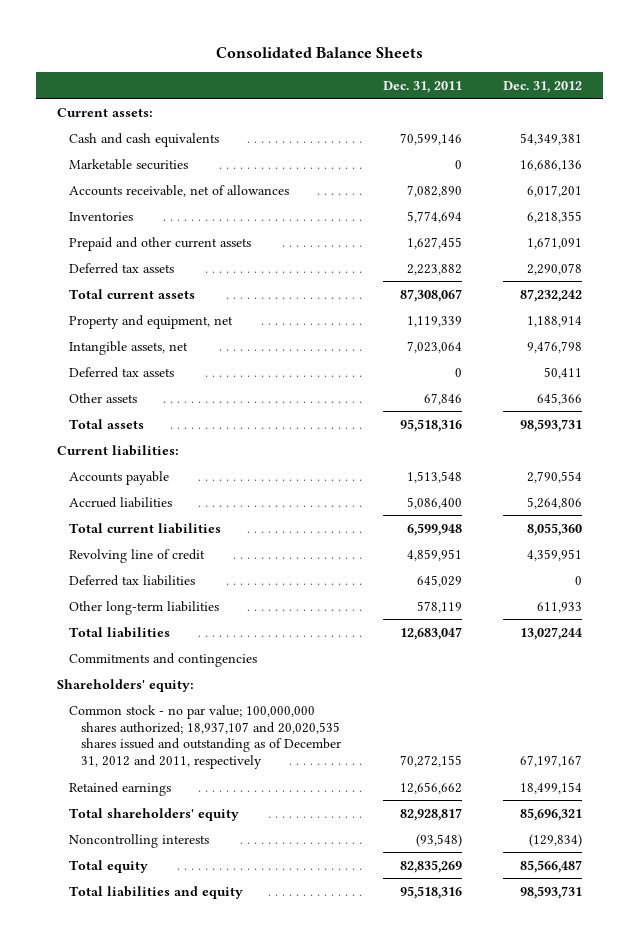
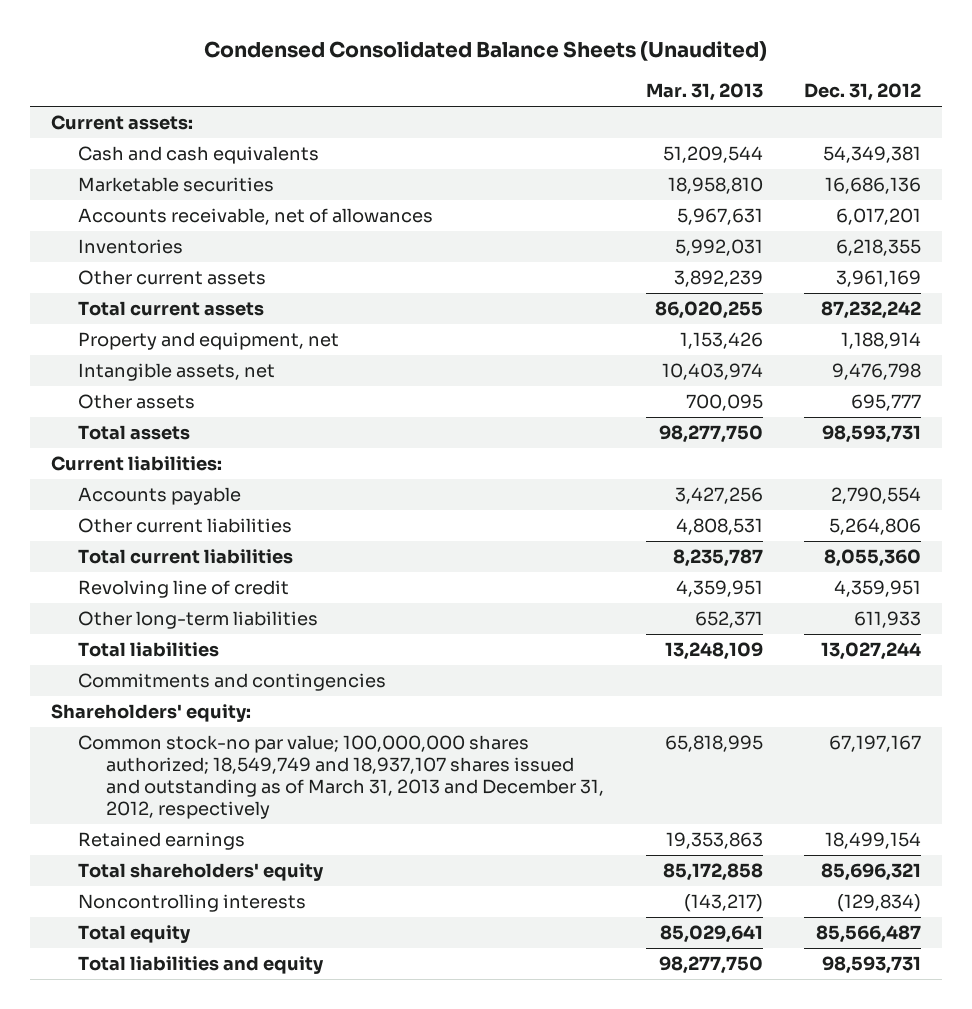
- Consolidated Balance Sheets
+ Condensed Consolidated Balance Sheets (Unaudited)
- | Dec. 31, 2011 | Dec. 31, 2012
+ | Mar. 31, 2013 | Dec. 31, 2012
- Prepaid and other current assets | 1,627,455 | 1,671,091
- Deferred tax assets | 2,223,882 | 2,290,078
+ Other current assets | 3,892,239 | 3,961,169
- Deferred tax assets | 0 | 50,411
- Other assets | 67,846 | 645,366
+ Other assets | 700,095 | 695,777
- Accrued liabilities | 5,086,400 | 5,264,806
+ Other current liabilities | 4,808,531 | 5,264,806
- Deferred tax liabilities | 645,029 | 0
- Common stock - no par value; 100,000,000 shares authorized; 18,937,107 and 20,020,535 shares issued and outstanding as of December 31, 2012 and 2011, respectively | 70,272,155 | 67,197,167
+ Common stock-no par value; 100,000,000 shares authorized; 18,549,749 and 18,937,107 shares issued and outstanding as of March 31, 2013 and December 31, 2012, respectively | 65,818,995 | 67,197,167

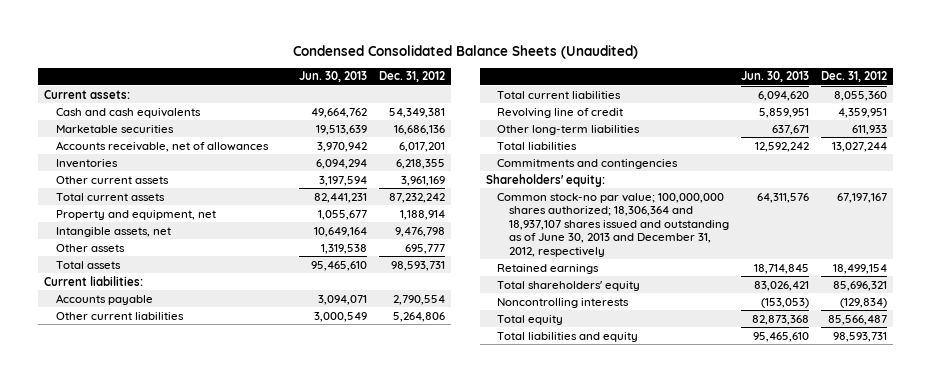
- | Mar. 31, 2013 | Dec. 31, 2012
+ | Jun. 30, 2013 | Dec. 31, 2012
- Common stock-no par value; 100,000,000 shares authorized; 18,549,749 and 18,937,107 shares issued and outstanding as of March 31, 2013 and December 31, 2012, respectively | 65,818,995 | 67,197,167
+ Common stock-no par value; 100,000,000 shares authorized; 18,306,364 and 18,937,107 shares issued and outstanding as of June 30, 2013 and December 31, 2012, respectively | 64,311,576 | 67,197,167

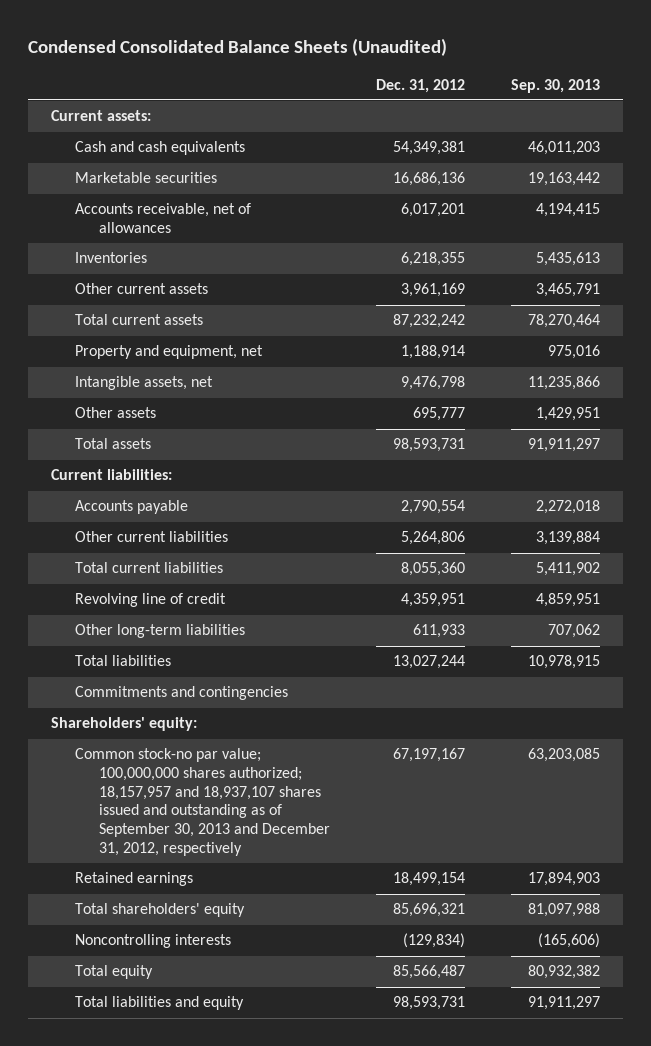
- | Jun. 30, 2013 | Dec. 31, 2012
+ | Dec. 31, 2012 | Sep. 30, 2013
- Common stock-no par value; 100,000,000 shares authorized; 18,306,364 and 18,937,107 shares issued and outstanding as of June 30, 2013 and December 31, 2012, respectively | 64,311,576 | 67,197,167
+ Common stock-no par value; 100,000,000 shares authorized; 18,157,957 and 18,937,107 shares issued and outstanding as of September 30, 2013 and December 31, 2012, respectively | 67,197,167 | 63,203,085

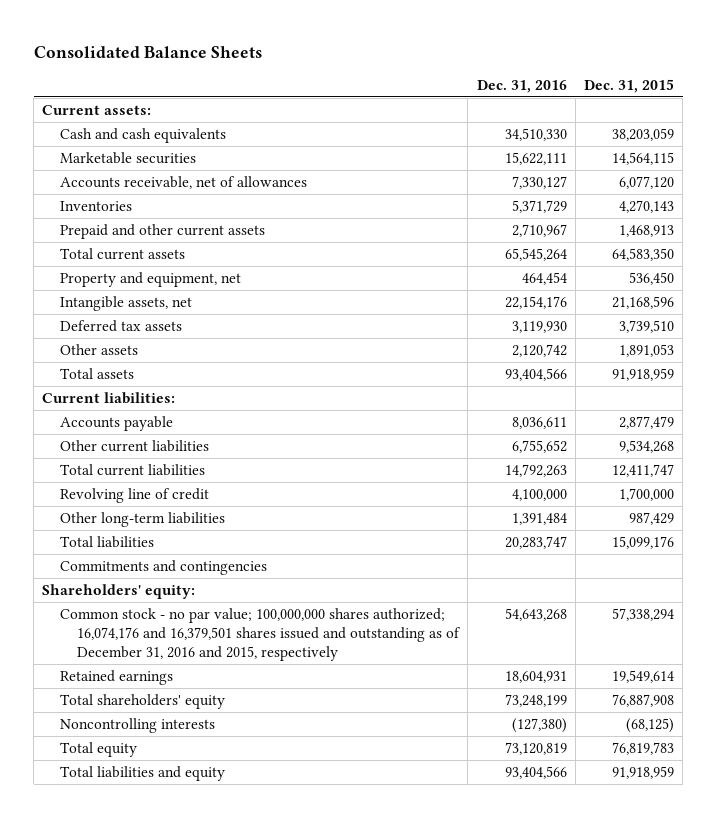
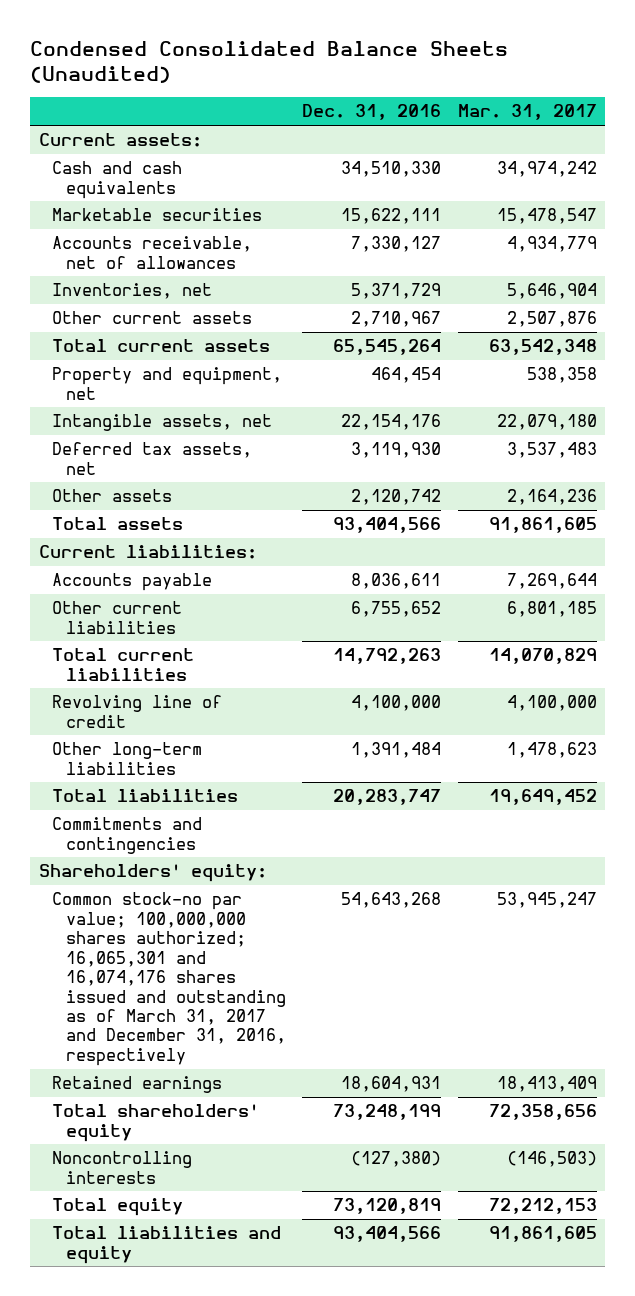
- Consolidated Balance Sheets
+ Condensed Consolidated Balance Sheets (Unaudited)
- | Dec. 31, 2016 | Dec. 31, 2015
+ | Dec. 31, 2016 | Mar. 31, 2017
- Inventories | 5,371,729 | 4,270,143
- Prepaid and other current assets | 2,710,967 | 1,468,913
+ Inventories, net | 5,371,729 | 5,646,904
+ Other current assets | 2,710,967 | 2,507,876
- Deferred tax assets | 3,119,930 | 3,739,510
+ Deferred tax assets, net | 3,119,930 | 3,537,483
- Common stock - no par value; 100,000,000 shares authorized; 16,074,176 and 16,379,501 shares issued and outstanding as of December 31, 2016 and 2015, respectively | 54,643,268 | 57,338,294
+ Common stock-no par value; 100,000,000 shares authorized; 16,065,301 and 16,074,176 shares issued and outstanding as of March 31, 2017 and December 31, 2016, respectively | 54,643,268 | 53,945,247

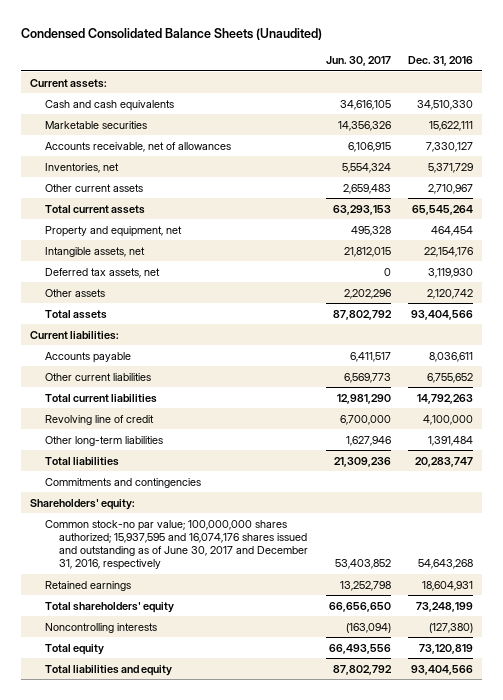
- | Dec. 31, 2016 | Mar. 31, 2017
+ | Jun. 30, 2017 | Dec. 31, 2016
- Common stock-no par value; 100,000,000 shares authorized; 16,065,301 and 16,074,176 shares issued and outstanding as of March 31, 2017 and December 31, 2016, respectively | 54,643,268 | 53,945,247
+ Common stock-no par value; 100,000,000 shares authorized; 15,937,595 and 16,074,176 shares issued and outstanding as of June 30, 2017 and December 31, 2016, respectively | 53,403,852 | 54,643,268

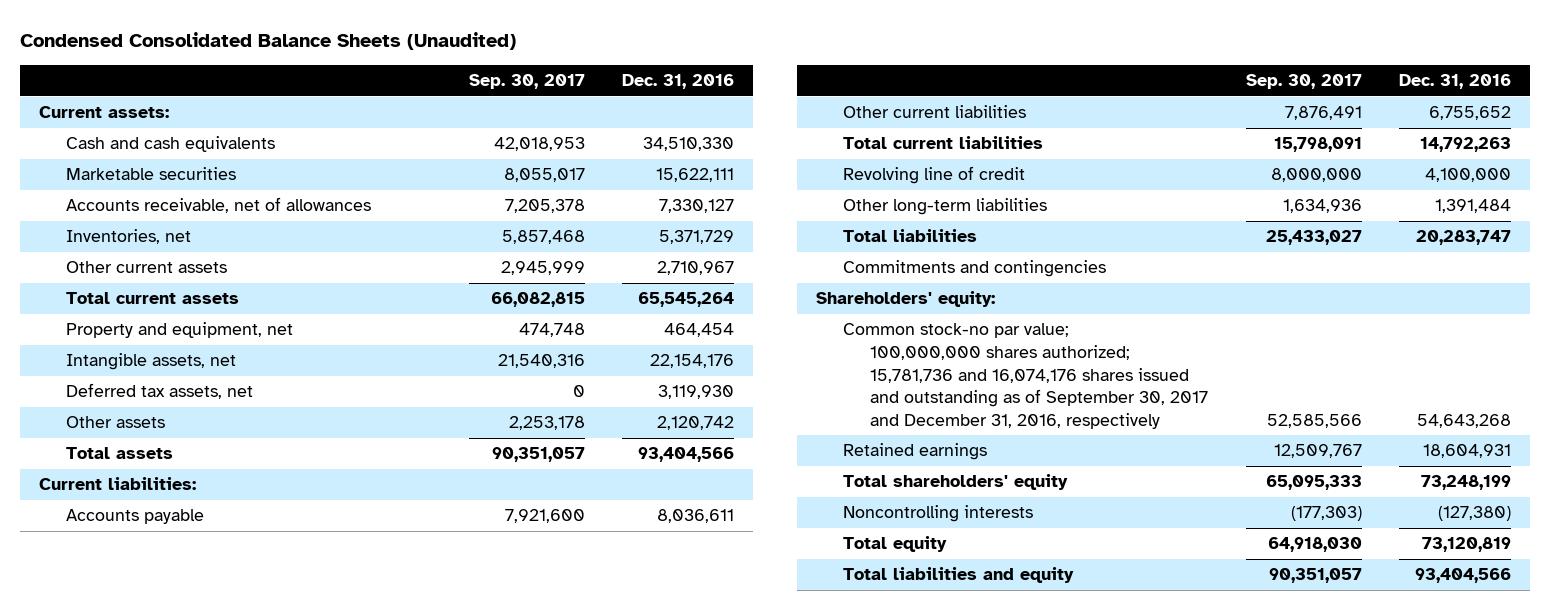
- | Jun. 30, 2017 | Dec. 31, 2016
+ | Sep. 30, 2017 | Dec. 31, 2016
- Common stock-no par value; 100,000,000 shares authorized; 15,937,595 and 16,074,176 shares issued and outstanding as of June 30, 2017 and December 31, 2016, respectively | 53,403,852 | 54,643,268
+ Common stock-no par value; 100,000,000 shares authorized; 15,781,736 and 16,074,176 shares issued and outstanding as of September 30, 2017 and December 31, 2016, respectively | 52,585,566 | 54,643,268

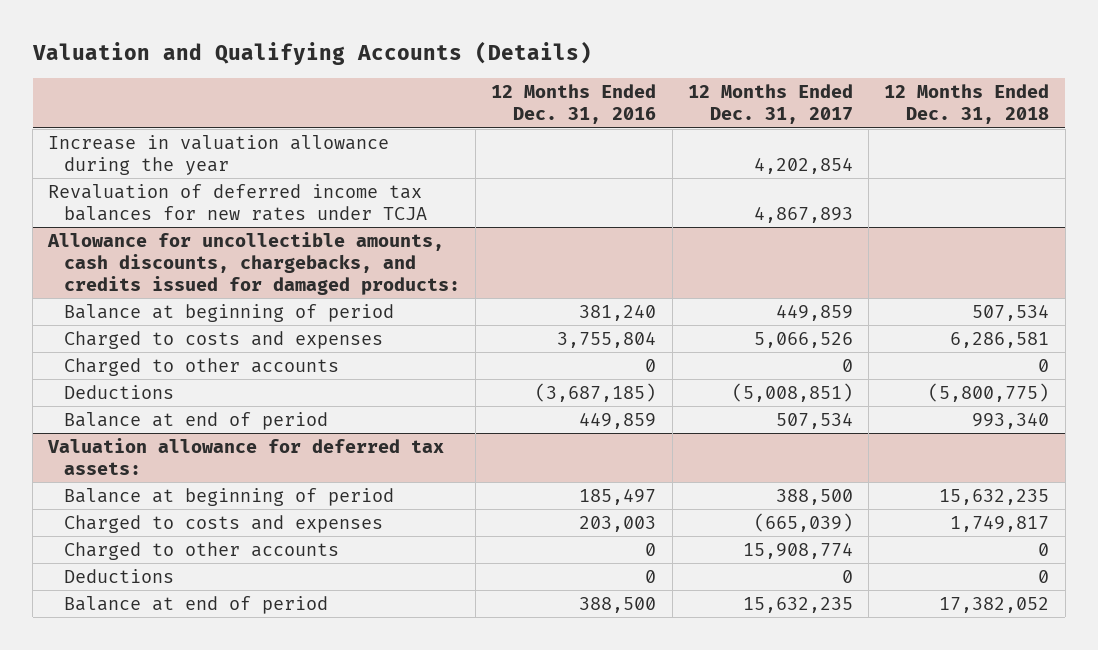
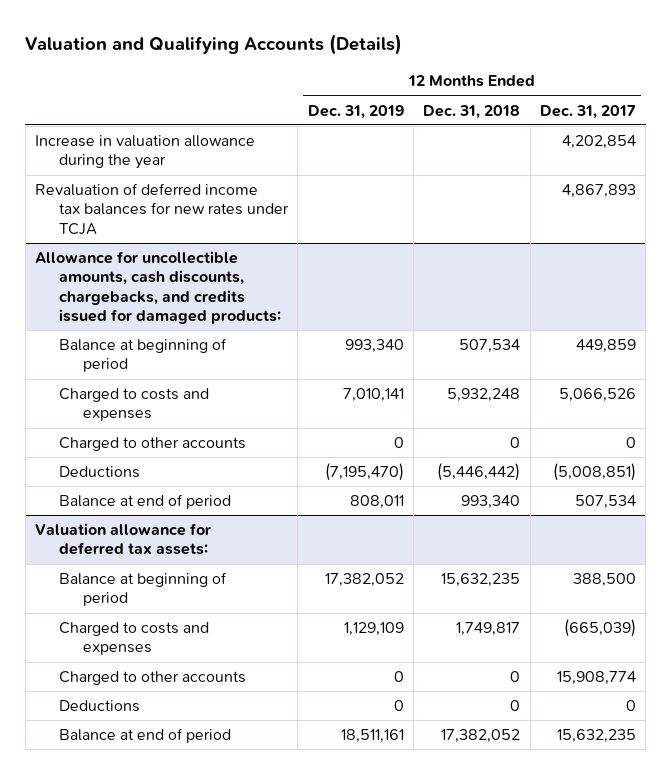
- | 12 Months Ended Dec. 31, 2016 | 12 Months Ended Dec. 31, 2017 | 12 Months Ended Dec. 31, 2018
+ | 12 Months Ended Dec. 31, 2019 | 12 Months Ended Dec. 31, 2018 | 12 Months Ended Dec. 31, 2017
@ Allowance for uncollectible amounts, cash discounts, chargebacks, and credits issued for damaged products:
- Charged to costs and expenses | 3,755,804 | 5,066,526 | 6,286,581
+ Charged to costs and expenses | 7,010,141 | 5,932,248 | 5,066,526
- Deductions | (3,687,185) | (5,008,851) | (5,800,775)
+ Deductions | (7,195,470) | (5,446,442) | (5,008,851)

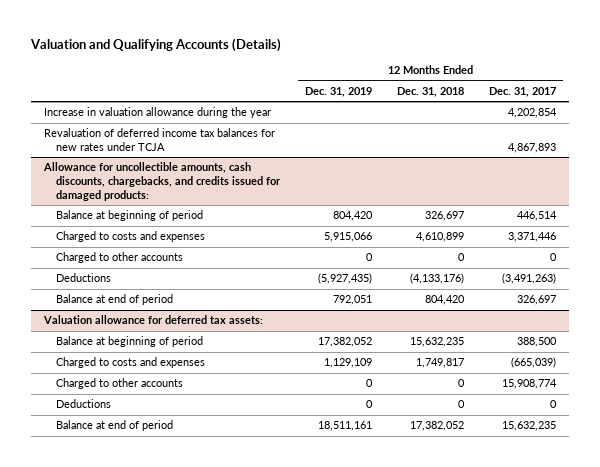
@ Allowance for uncollectible amounts, cash discounts, chargebacks, and credits issued for damaged products:
- Balance at beginning of period | 993,340 | 507,534 | 449,859
- Charged to costs and expenses | 7,010,141 | 5,932,248 | 5,066,526
+ Balance at beginning of period | 804,420 | 326,697 | 446,514
+ Charged to costs and expenses | 5,915,066 | 4,610,899 | 3,371,446
- Deductions | (7,195,470) | (5,446,442) | (5,008,851)
- Balance at end of period | 808,011 | 993,340 | 507,534
+ Deductions | (5,927,435) | (4,133,176) | (3,491,263)
+ Balance at end of period | 792,051 | 804,420 | 326,697

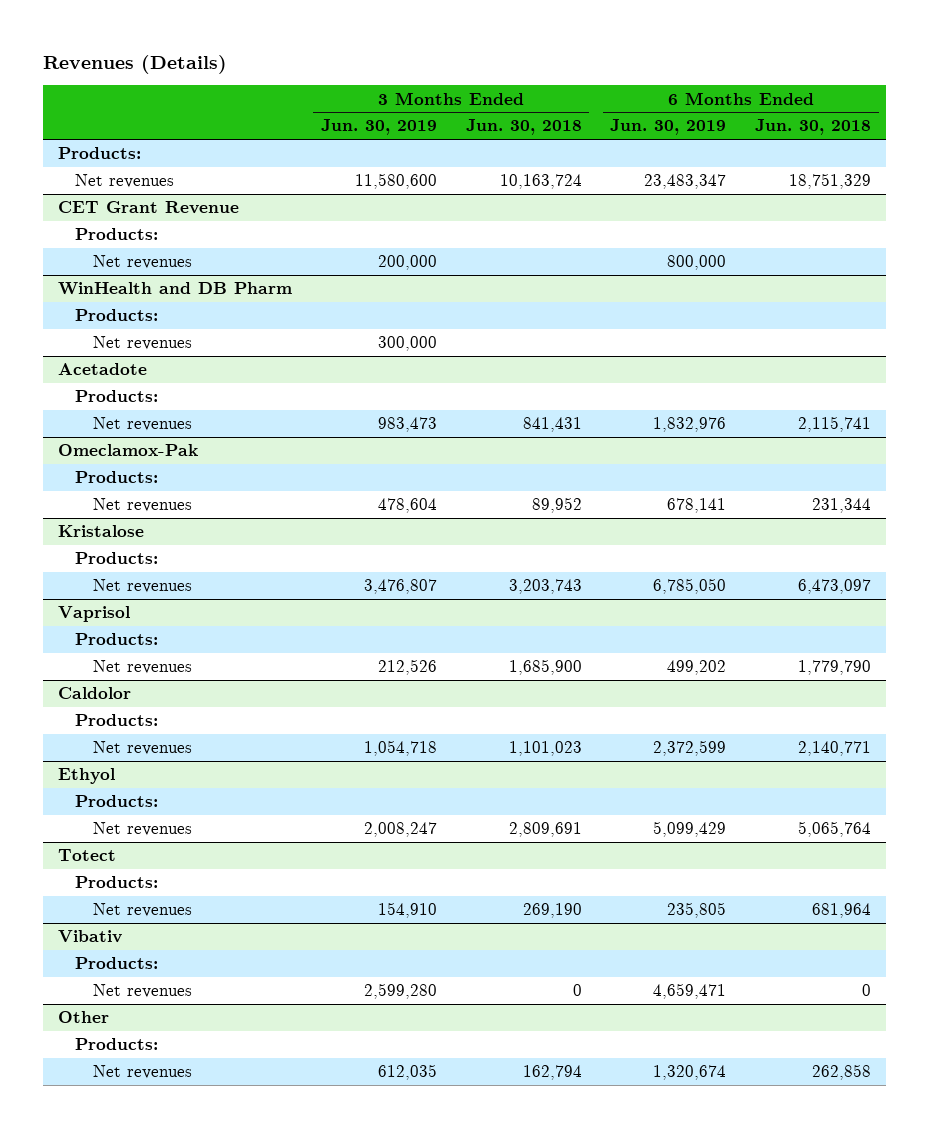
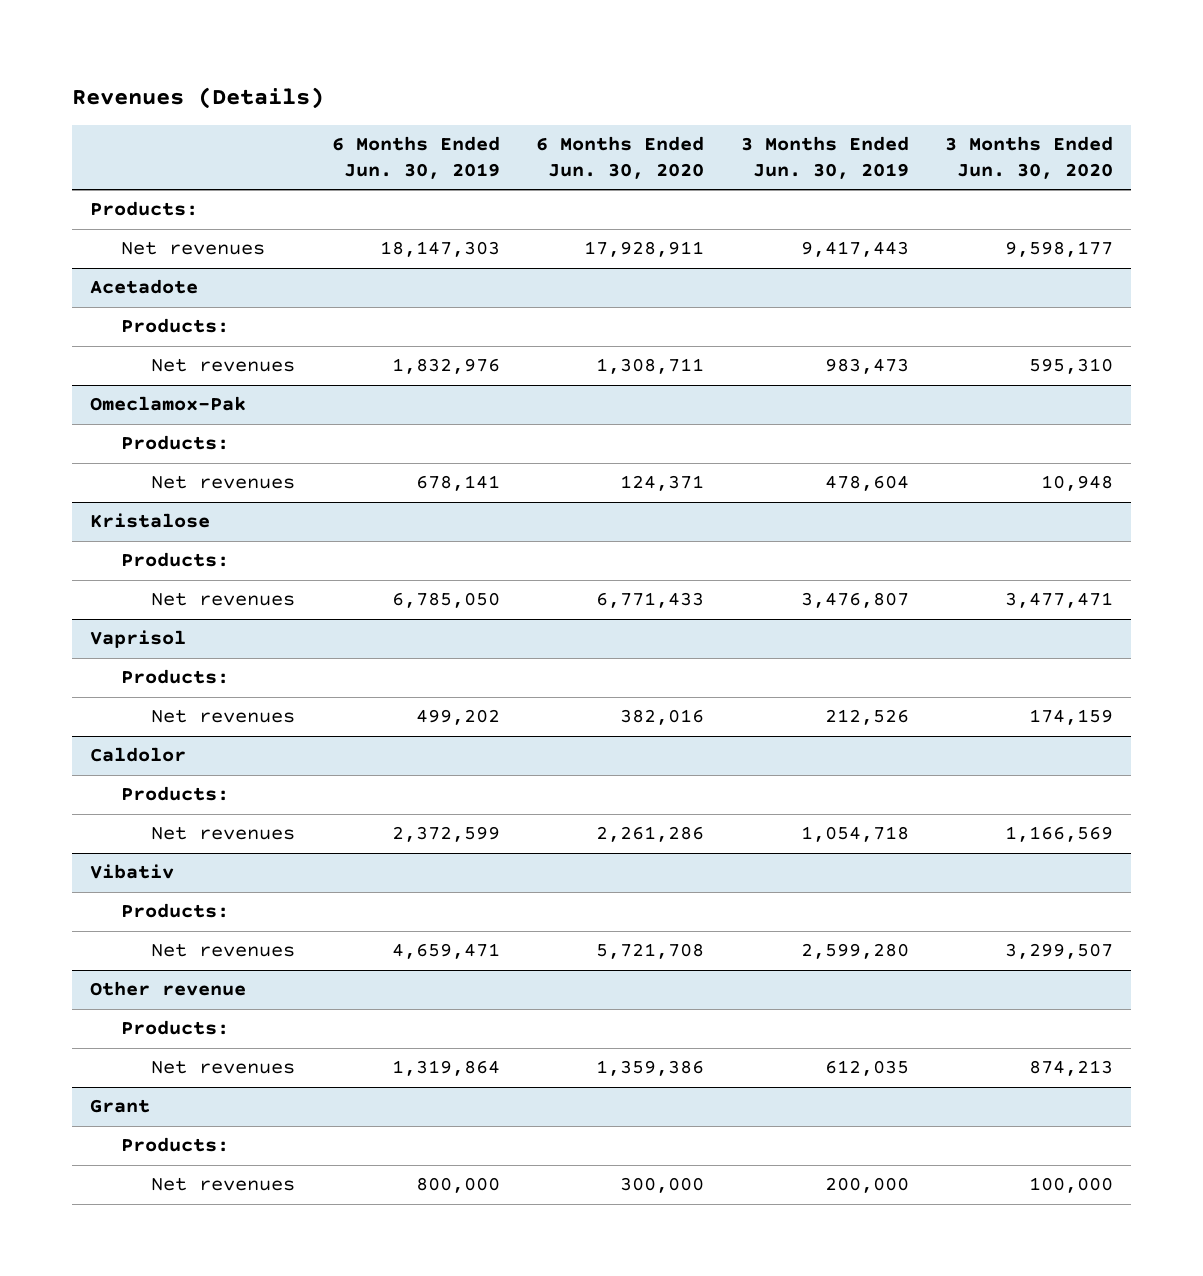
- | 3 Months Ended Jun. 30, 2019 | 3 Months Ended Jun. 30, 2018 | 6 Months Ended Jun. 30, 2019 | 6 Months Ended Jun. 30, 2018
+ | 6 Months Ended Jun. 30, 2019 | 6 Months Ended Jun. 30, 2020 | 3 Months Ended Jun. 30, 2019 | 3 Months Ended Jun. 30, 2020
- Net revenues | 11,580,600 | 10,163,724 | 23,483,347 | 18,751,329
- CET Grant Revenue
- Products:
- Net revenues | 200,000 | | 800,000 |
- WinHealth and DB Pharm
- Products:
- Net revenues | 300,000 | | |
+ Net revenues | 18,147,303 | 17,928,911 | 9,417,443 | 9,598,177
- Ethyol
- Products:
- Net revenues | 2,008,247 | 2,809,691 | 5,099,429 | 5,065,764
- Totect
- Products:
- Net revenues | 154,910 | 269,190 | 235,805 | 681,964
- Other
+ Other revenue
- Net revenues | 612,035 | 162,794 | 1,320,674 | 262,858
+ Net revenues | 1,319,864 | 1,359,386 | 612,035 | 874,213
+ Grant
+ Products:
+ Net revenues | 800,000 | 300,000 | 200,000 | 100,000

